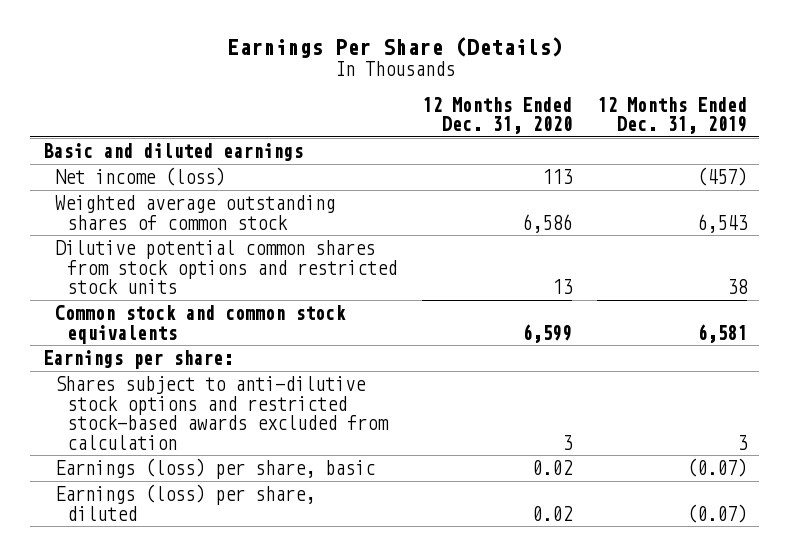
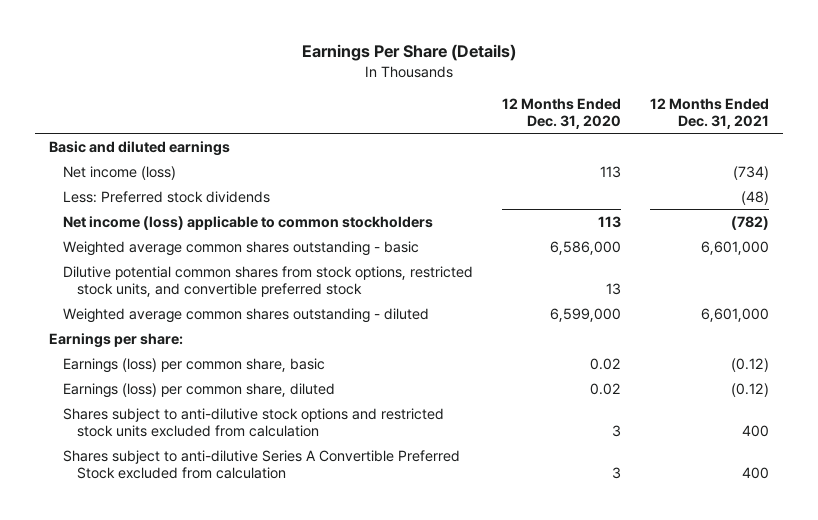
- | 12 Months Ended Dec. 31, 2020 | 12 Months Ended Dec. 31, 2019
+ | 12 Months Ended Dec. 31, 2020 | 12 Months Ended Dec. 31, 2021
- Weighted average outstanding shares of common stock | 6,586 | 6,543
- Dilutive potential common shares from stock options and restricted stock units | 13 | 38
- Common stock and common stock equivalents | 6,599 | 6,581
+ Less: Preferred stock dividends | | (48)
+ Net income (loss) applicable to common stockholders | 113 | (782)
+ Weighted average common shares outstanding - basic | 6,586,000 | 6,601,000
+ Dilutive potential common shares from stock options, restricted stock units, and convertible preferred stock | 13 |
+ Weighted average common shares outstanding - diluted | 6,599,000 | 6,601,000
- Shares subject to anti-dilutive stock options and restricted stock-based awards excluded from calculation | 3 | 3
- Earnings (loss) per share, basic | 0.02 | (0.07)
- Earnings (loss) per share, diluted | 0.02 | (0.07)
+ Earnings (loss) per common share, basic | 0.02 | (0.12)
+ Earnings (loss) per common share, diluted | 0.02 | (0.12)
+ Shares subject to anti-dilutive stock options and restricted stock units excluded from calculation | 3 | 400
+ Shares subject to anti-dilutive Series A Convertible Preferred Stock excluded from calculation | 3 | 400

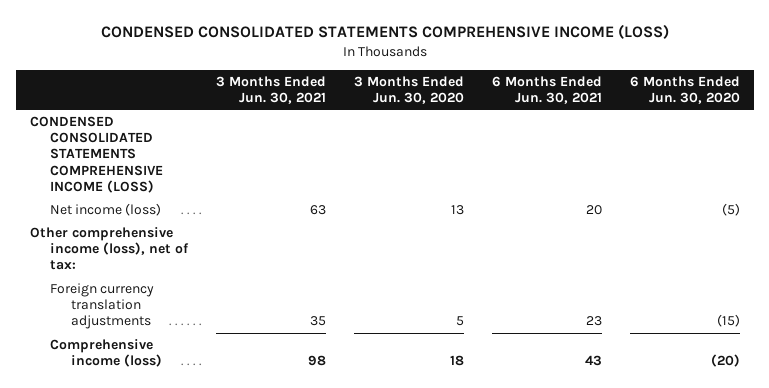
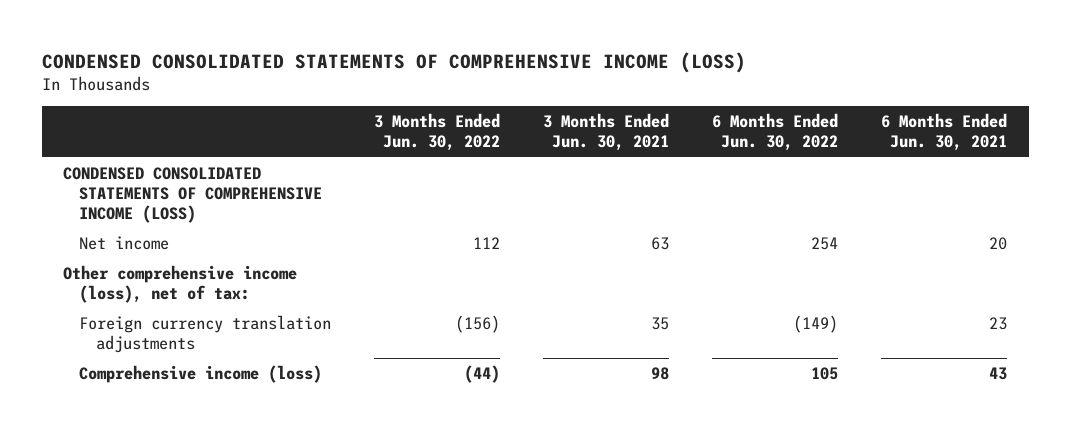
- CONDENSED CONSOLIDATED STATEMENTS COMPREHENSIVE INCOME (LOSS)
+ CONDENSED CONSOLIDATED STATEMENTS OF COMPREHENSIVE INCOME (LOSS)
- | 3 Months Ended Jun. 30, 2021 | 3 Months Ended Jun. 30, 2020 | 6 Months Ended Jun. 30, 2021 | 6 Months Ended Jun. 30, 2020
+ | 3 Months Ended Jun. 30, 2022 | 3 Months Ended Jun. 30, 2021 | 6 Months Ended Jun. 30, 2022 | 6 Months Ended Jun. 30, 2021
- CONDENSED CONSOLIDATED STATEMENTS COMPREHENSIVE INCOME (LOSS)
- Net income (loss) | 63 | 13 | 20 | (5)
+ CONDENSED CONSOLIDATED STATEMENTS OF COMPREHENSIVE INCOME (LOSS)
+ Net income | 112 | 63 | 254 | 20

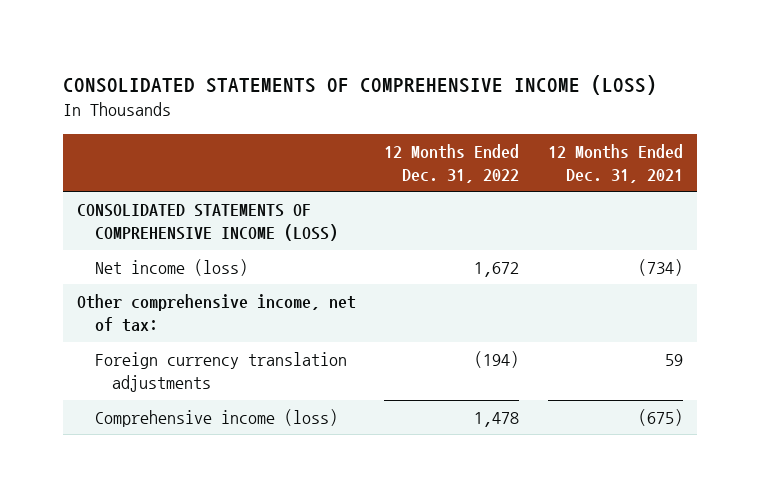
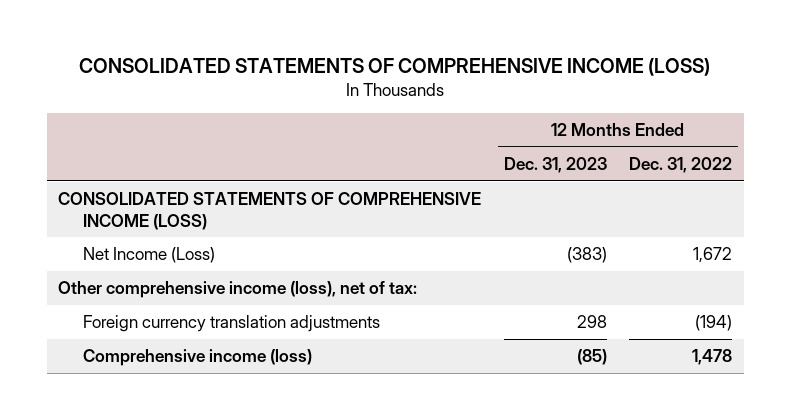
- | 12 Months Ended Dec. 31, 2022 | 12 Months Ended Dec. 31, 2021
+ | 12 Months Ended Dec. 31, 2023 | 12 Months Ended Dec. 31, 2022
- Net income (loss) | 1,672 | (734)
- Other comprehensive income, net of tax:
+ Net Income (Loss) | (383) | 1,672
+ Other comprehensive income (loss), net of tax:

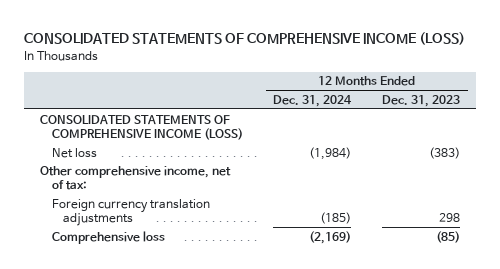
- | 12 Months Ended Dec. 31, 2023 | 12 Months Ended Dec. 31, 2022
+ | 12 Months Ended Dec. 31, 2024 | 12 Months Ended Dec. 31, 2023
- Net Income (Loss) | (383) | 1,672
- Other comprehensive income (loss), net of tax:
+ Net loss | (1,984) | (383)
+ Other comprehensive income, net of tax:
- Comprehensive income (loss) | (85) | 1,478
+ Comprehensive loss | (2,169) | (85)

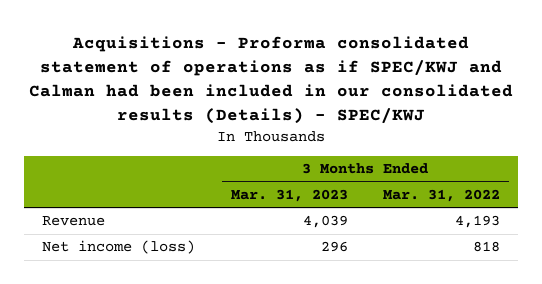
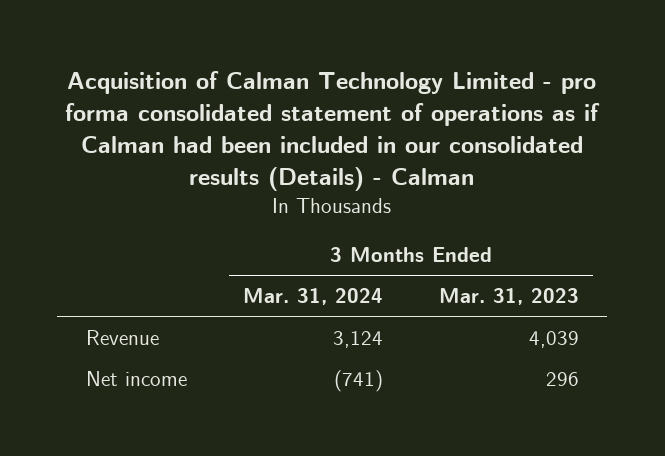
- Acquisitions - Proforma consolidated statement of operations as if SPEC/KWJ and Calman had been included in our consolidated results (Details) - SPEC/KWJ
+ Acquisition of Calman Technology Limited - pro forma consolidated statement of operations as if Calman had been included in our consolidated results (Details) - Calman
- | 3 Months Ended Mar. 31, 2023 | 3 Months Ended Mar. 31, 2022
+ | 3 Months Ended Mar. 31, 2024 | 3 Months Ended Mar. 31, 2023
- Net income (loss) | 296 | 818
+ Net income | (741) | 296

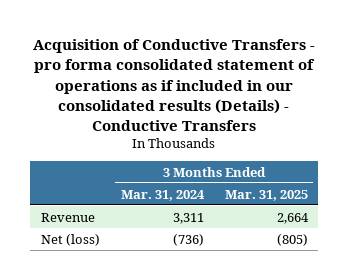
- Acquisition of Calman Technology Limited - pro forma consolidated statement of operations as if Calman had been included in our consolidated results (Details) - Calman
+ Acquisition of Conductive Transfers - pro forma consolidated statement of operations as if included in our consolidated results (Details) - Conductive Transfers
- | 3 Months Ended Mar. 31, 2024 | 3 Months Ended Mar. 31, 2023
+ | 3 Months Ended Mar. 31, 2024 | 3 Months Ended Mar. 31, 2025
- Revenue | 3,124 | 4,039
- Net income | (741) | 296
+ Revenue | 3,311 | 2,664
+ Net (loss) | (736) | (805)

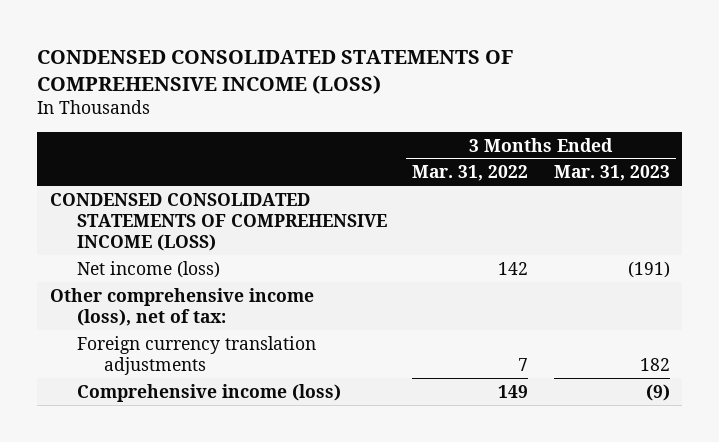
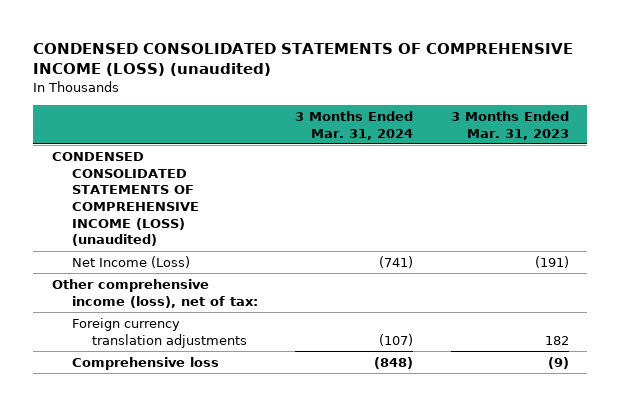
- CONDENSED CONSOLIDATED STATEMENTS OF COMPREHENSIVE INCOME (LOSS)
+ CONDENSED CONSOLIDATED STATEMENTS OF COMPREHENSIVE INCOME (LOSS) (unaudited)
- | 3 Months Ended Mar. 31, 2022 | 3 Months Ended Mar. 31, 2023
+ | 3 Months Ended Mar. 31, 2024 | 3 Months Ended Mar. 31, 2023
- CONDENSED CONSOLIDATED STATEMENTS OF COMPREHENSIVE INCOME (LOSS)
- Net income (loss) | 142 | (191)
+ CONDENSED CONSOLIDATED STATEMENTS OF COMPREHENSIVE INCOME (LOSS) (unaudited)
+ Net Income (Loss) | (741) | (191)
- Comprehensive income (loss) | 149 | (9)
+ Comprehensive loss | (848) | (9)

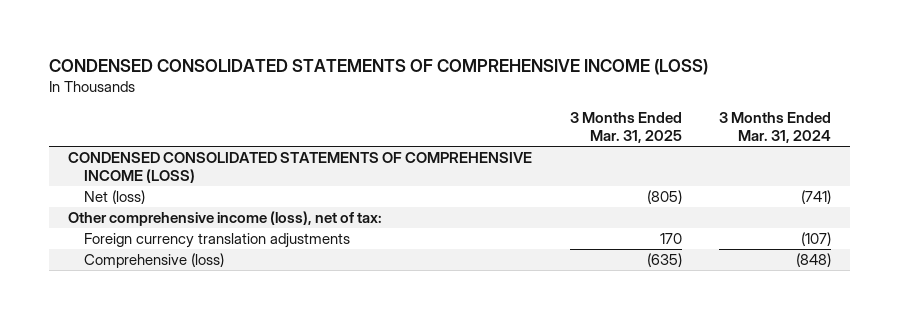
- CONDENSED CONSOLIDATED STATEMENTS OF COMPREHENSIVE INCOME (LOSS) (unaudited)
+ CONDENSED CONSOLIDATED STATEMENTS OF COMPREHENSIVE INCOME (LOSS)
- | 3 Months Ended Mar. 31, 2024 | 3 Months Ended Mar. 31, 2023
+ | 3 Months Ended Mar. 31, 2025 | 3 Months Ended Mar. 31, 2024
- CONDENSED CONSOLIDATED STATEMENTS OF COMPREHENSIVE INCOME (LOSS) (unaudited)
- Net Income (Loss) | (741) | (191)
+ CONDENSED CONSOLIDATED STATEMENTS OF COMPREHENSIVE INCOME (LOSS)
+ Net (loss) | (805) | (741)
- Comprehensive loss | (848) | (9)
+ Comprehensive (loss) | (635) | (848)

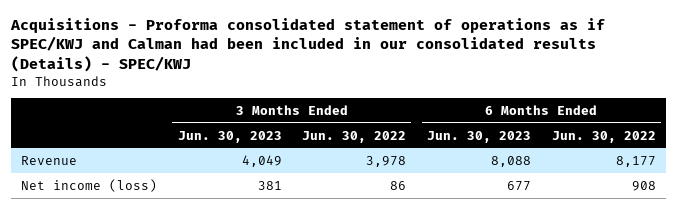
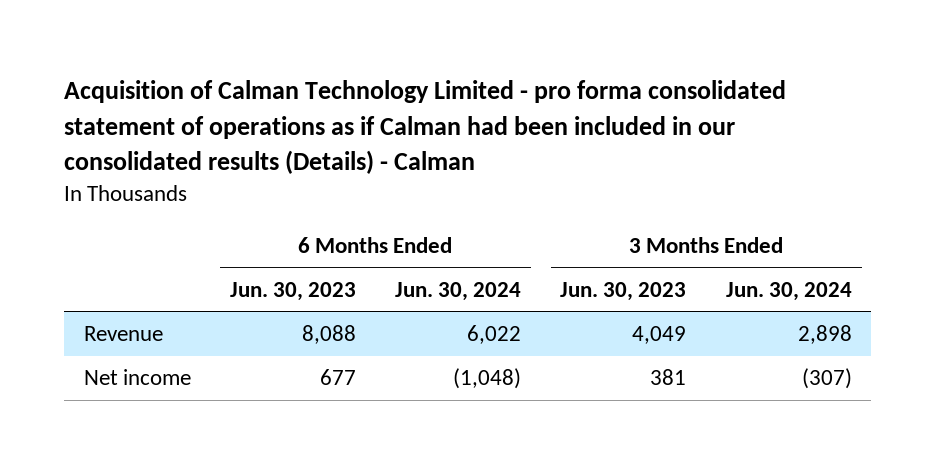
- Acquisitions - Proforma consolidated statement of operations as if SPEC/KWJ and Calman had been included in our consolidated results (Details) - SPEC/KWJ
+ Acquisition of Calman Technology Limited - pro forma consolidated statement of operations as if Calman had been included in our consolidated results (Details) - Calman
- | 3 Months Ended Jun. 30, 2023 | 3 Months Ended Jun. 30, 2022 | 6 Months Ended Jun. 30, 2023 | 6 Months Ended Jun. 30, 2022
+ | 6 Months Ended Jun. 30, 2023 | 6 Months Ended Jun. 30, 2024 | 3 Months Ended Jun. 30, 2023 | 3 Months Ended Jun. 30, 2024
- Net income (loss) | 381 | 86 | 677 | 908
+ Net income | 677 | (1,048) | 381 | (307)

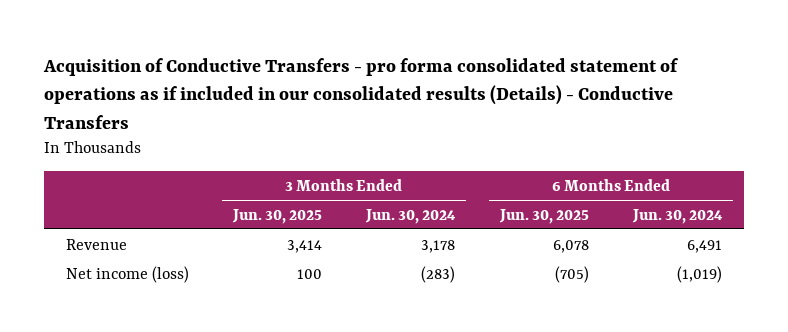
- Acquisition of Calman Technology Limited - pro forma consolidated statement of operations as if Calman had been included in our consolidated results (Details) - Calman
+ Acquisition of Conductive Transfers - pro forma consolidated statement of operations as if included in our consolidated results (Details) - Conductive Transfers
- | 6 Months Ended Jun. 30, 2023 | 6 Months Ended Jun. 30, 2024 | 3 Months Ended Jun. 30, 2023 | 3 Months Ended Jun. 30, 2024
+ | 3 Months Ended Jun. 30, 2025 | 3 Months Ended Jun. 30, 2024 | 6 Months Ended Jun. 30, 2025 | 6 Months Ended Jun. 30, 2024
- Revenue | 8,088 | 6,022 | 4,049 | 2,898
- Net income | 677 | (1,048) | 381 | (307)
+ Revenue | 3,414 | 3,178 | 6,078 | 6,491
+ Net income (loss) | 100 | (283) | (705) | (1,019)

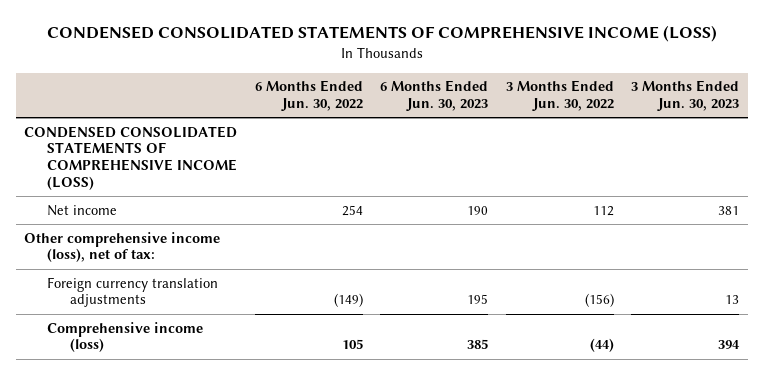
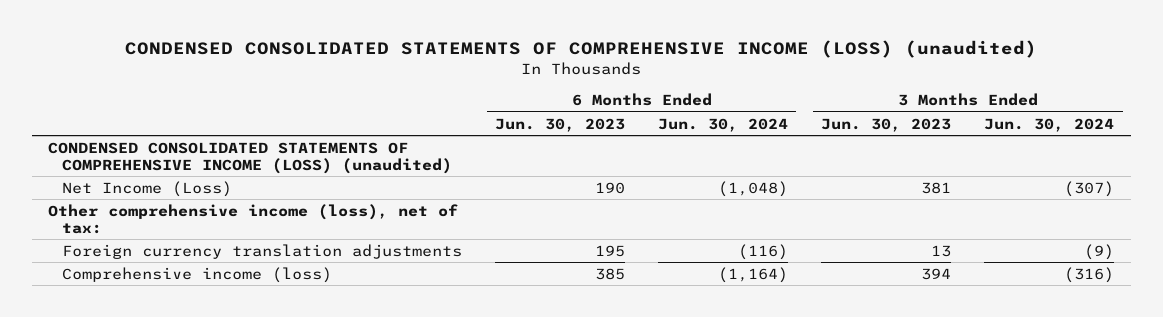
- CONDENSED CONSOLIDATED STATEMENTS OF COMPREHENSIVE INCOME (LOSS)
+ CONDENSED CONSOLIDATED STATEMENTS OF COMPREHENSIVE INCOME (LOSS) (unaudited)
- | 6 Months Ended Jun. 30, 2022 | 6 Months Ended Jun. 30, 2023 | 3 Months Ended Jun. 30, 2022 | 3 Months Ended Jun. 30, 2023
+ | 6 Months Ended Jun. 30, 2023 | 6 Months Ended Jun. 30, 2024 | 3 Months Ended Jun. 30, 2023 | 3 Months Ended Jun. 30, 2024
- CONDENSED CONSOLIDATED STATEMENTS OF COMPREHENSIVE INCOME (LOSS)
- Net income | 254 | 190 | 112 | 381
+ CONDENSED CONSOLIDATED STATEMENTS OF COMPREHENSIVE INCOME (LOSS) (unaudited)
+ Net Income (Loss) | 190 | (1,048) | 381 | (307)

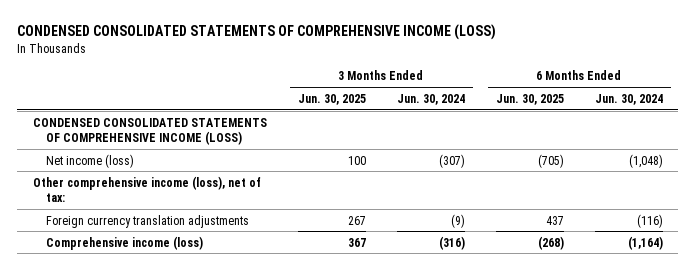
- CONDENSED CONSOLIDATED STATEMENTS OF COMPREHENSIVE INCOME (LOSS) (unaudited)
+ CONDENSED CONSOLIDATED STATEMENTS OF COMPREHENSIVE INCOME (LOSS)
- | 6 Months Ended Jun. 30, 2023 | 6 Months Ended Jun. 30, 2024 | 3 Months Ended Jun. 30, 2023 | 3 Months Ended Jun. 30, 2024
+ | 3 Months Ended Jun. 30, 2025 | 3 Months Ended Jun. 30, 2024 | 6 Months Ended Jun. 30, 2025 | 6 Months Ended Jun. 30, 2024
- CONDENSED CONSOLIDATED STATEMENTS OF COMPREHENSIVE INCOME (LOSS) (unaudited)
- Net Income (Loss) | 190 | (1,048) | 381 | (307)
+ CONDENSED CONSOLIDATED STATEMENTS OF COMPREHENSIVE INCOME (LOSS)
+ Net income (loss) | 100 | (307) | (705) | (1,048)

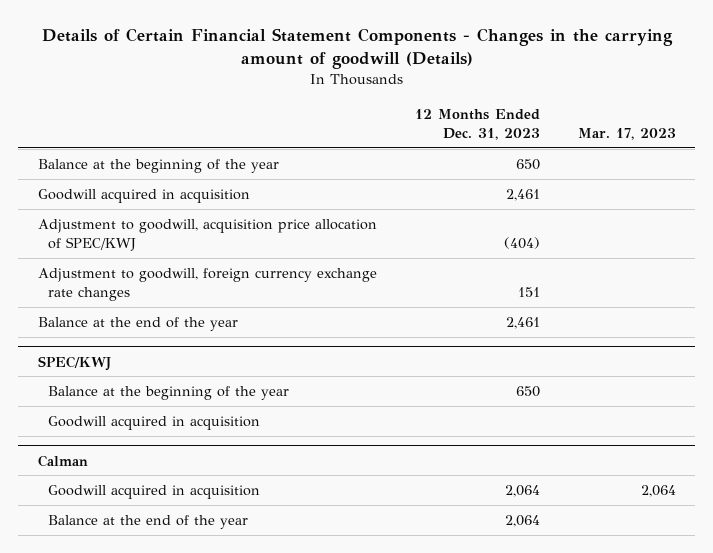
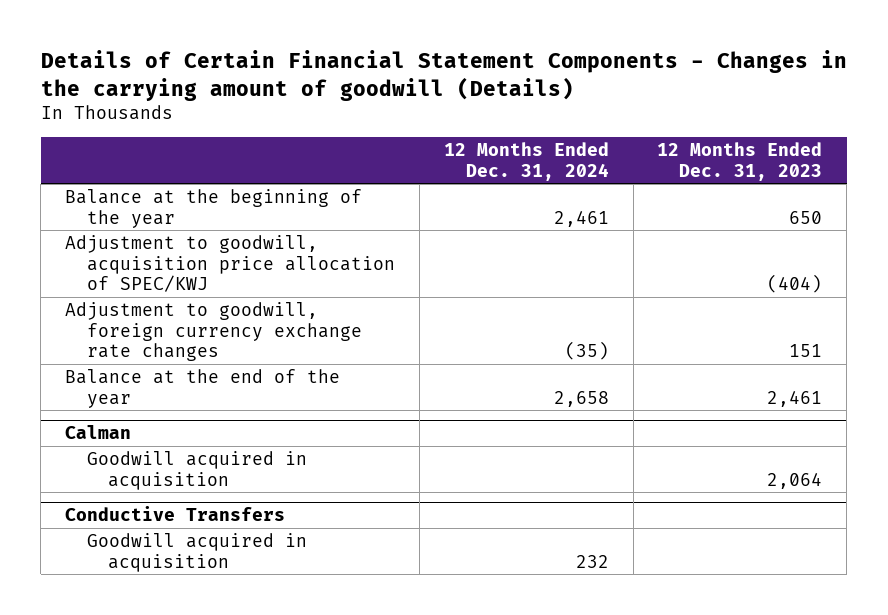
- | 12 Months Ended Dec. 31, 2023 | Mar. 17, 2023
+ | 12 Months Ended Dec. 31, 2024 | 12 Months Ended Dec. 31, 2023
- Goodwill acquired in acquisition | 2,461 |
- SPEC/KWJ
- Balance at the beginning of the year | 650 |
- Goodwill acquired in acquisition
@ Calman
- Balance at the end of the year | 2,064 |
+ Conductive Transfers
+ Goodwill acquired in acquisition | 232 |

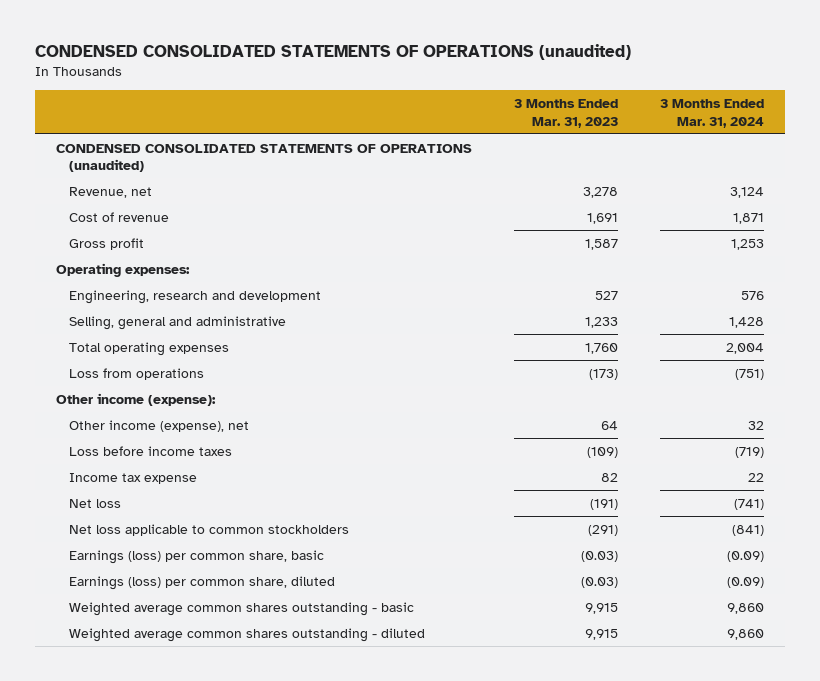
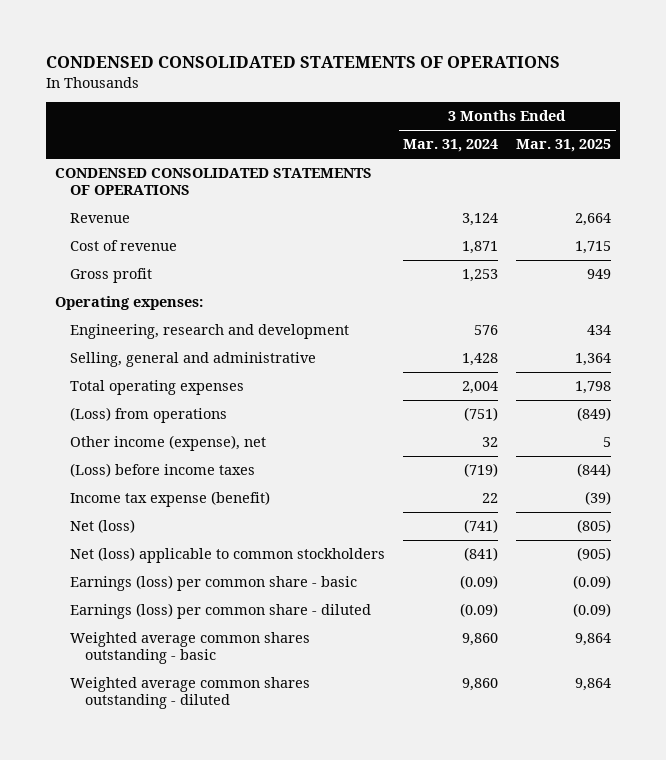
- CONDENSED CONSOLIDATED STATEMENTS OF OPERATIONS (unaudited)
+ CONDENSED CONSOLIDATED STATEMENTS OF OPERATIONS
- | 3 Months Ended Mar. 31, 2023 | 3 Months Ended Mar. 31, 2024
+ | 3 Months Ended Mar. 31, 2024 | 3 Months Ended Mar. 31, 2025
- CONDENSED CONSOLIDATED STATEMENTS OF OPERATIONS (unaudited)
- Revenue, net | 3,278 | 3,124
+ CONDENSED CONSOLIDATED STATEMENTS OF OPERATIONS
+ Revenue | 3,124 | 2,664
- Loss from operations | (173) | (751)
- Other income (expense):
+ (Loss) from operations | (751) | (849)
- Loss before income taxes | (109) | (719)
- Income tax expense | 82 | 22
- Net loss | (191) | (741)
- Net loss applicable to common stockholders | (291) | (841)
- Earnings (loss) per common share, basic | (0.03) | (0.09)
- Earnings (loss) per common share, diluted | (0.03) | (0.09)
+ (Loss) before income taxes | (719) | (844)
+ Income tax expense (benefit) | 22 | (39)
+ Net (loss) | (741) | (805)
+ Net (loss) applicable to common stockholders | (841) | (905)
+ Earnings (loss) per common share - basic | (0.09) | (0.09)
+ Earnings (loss) per common share - diluted | (0.09) | (0.09)

